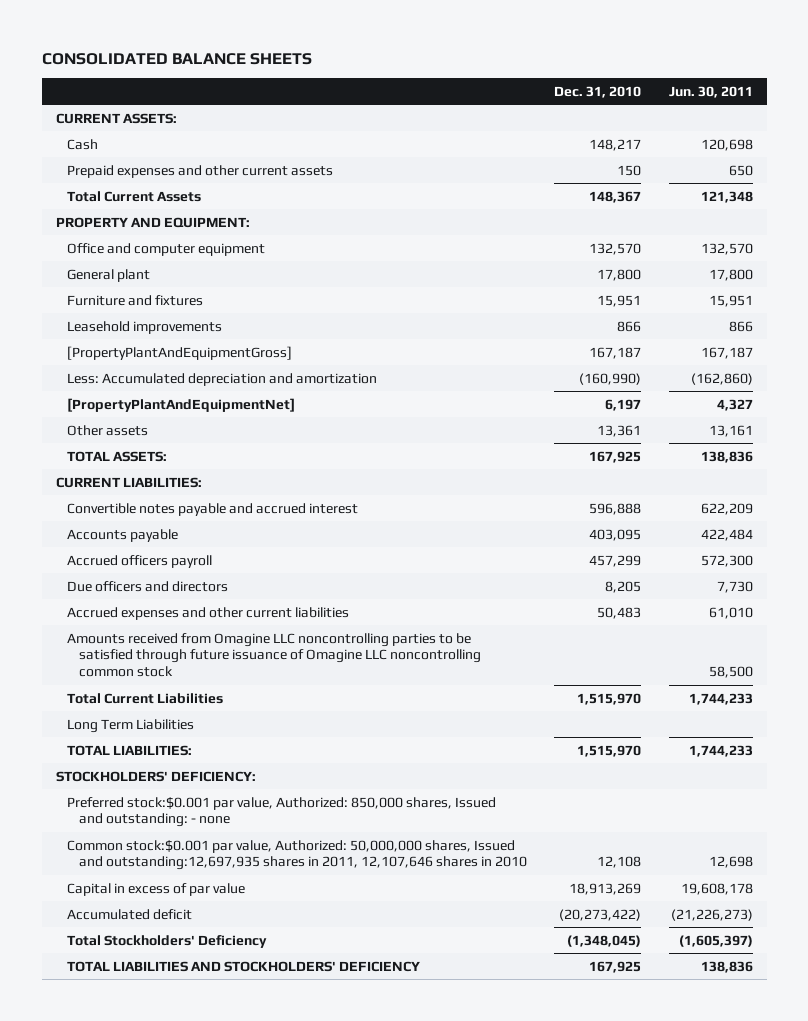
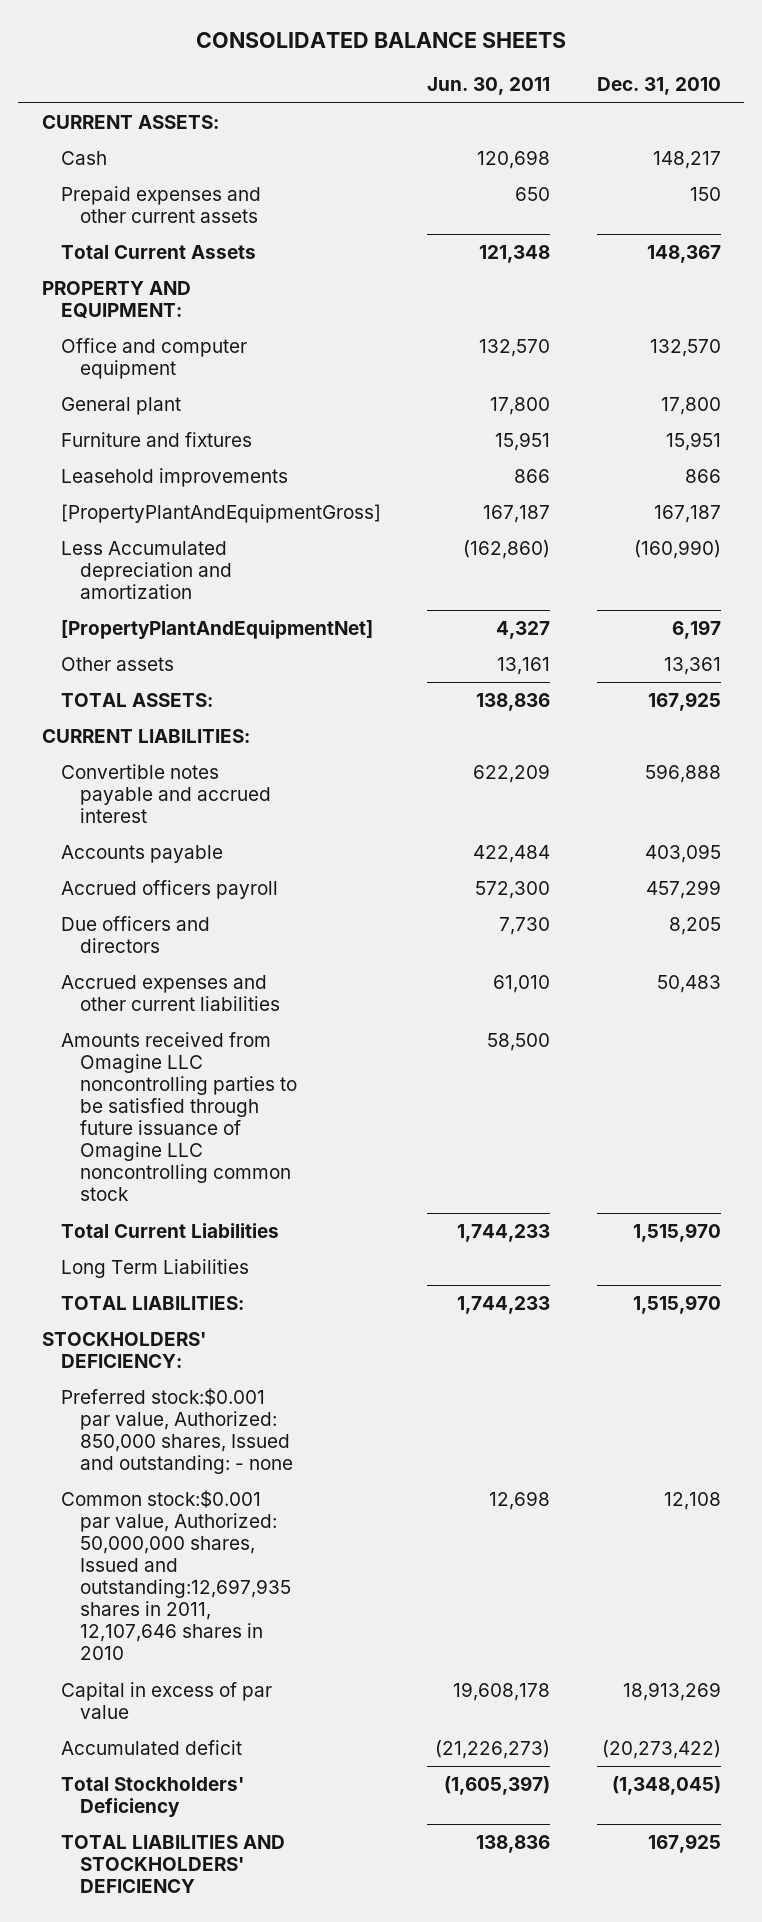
- | Dec. 31, 2010 | Jun. 30, 2011
+ | Jun. 30, 2011 | Dec. 31, 2010
- Less: Accumulated depreciation and amortization | (160,990) | (162,860)
+ Less Accumulated depreciation and amortization | (162,860) | (160,990)

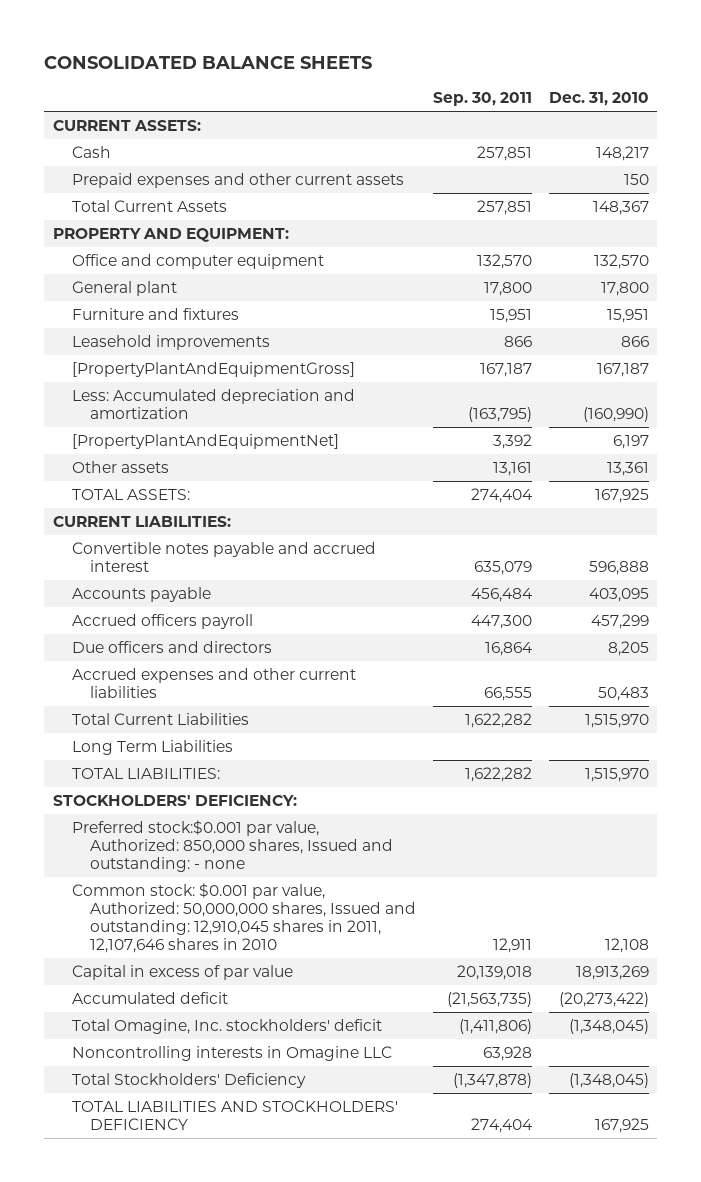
- | Jun. 30, 2011 | Dec. 31, 2010
+ | Sep. 30, 2011 | Dec. 31, 2010
- Less Accumulated depreciation and amortization | (162,860) | (160,990)
+ Less: Accumulated depreciation and amortization | (163,795) | (160,990)
- Amounts received from Omagine LLC noncontrolling parties to be satisfied through future issuance of Omagine LLC noncontrolling common stock | 58,500 |
- Common stock:$0.001 par value, Authorized: 50,000,000 shares, Issued and outstanding:12,697,935 shares in 2011, 12,107,646 shares in 2010 | 12,698 | 12,108
+ Common stock: $0.001 par value, Authorized: 50,000,000 shares, Issued and outstanding: 12,910,045 shares in 2011, 12,107,646 shares in 2010 | 12,911 | 12,108
+ Total Omagine, Inc. stockholders' deficit | (1,411,806) | (1,348,045)
+ Noncontrolling interests in Omagine LLC | 63,928 |

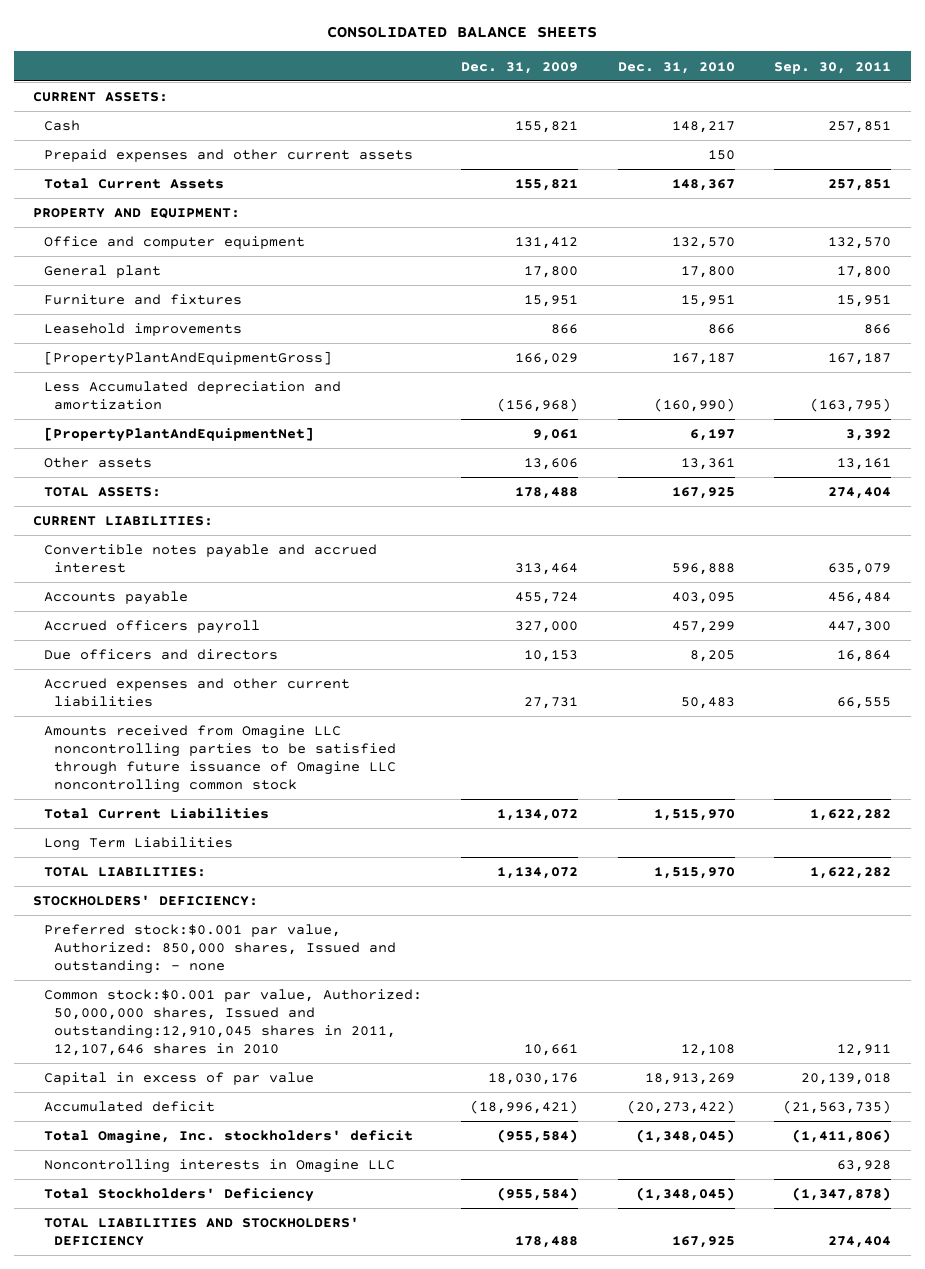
- | Sep. 30, 2011 | Dec. 31, 2010
+ | Dec. 31, 2009 | Dec. 31, 2010 | Sep. 30, 2011
- Less: Accumulated depreciation and amortization | (163,795) | (160,990)
+ Less Accumulated depreciation and amortization | (156,968) | (160,990) | (163,795)
+ Amounts received from Omagine LLC noncontrolling parties to be satisfied through future issuance of Omagine LLC noncontrolling common stock
- Common stock: $0.001 par value, Authorized: 50,000,000 shares, Issued and outstanding: 12,910,045 shares in 2011, 12,107,646 shares in 2010 | 12,911 | 12,108
+ Common stock:$0.001 par value, Authorized: 50,000,000 shares, Issued and outstanding:12,910,045 shares in 2011, 12,107,646 shares in 2010 | 10,661 | 12,108 | 12,911

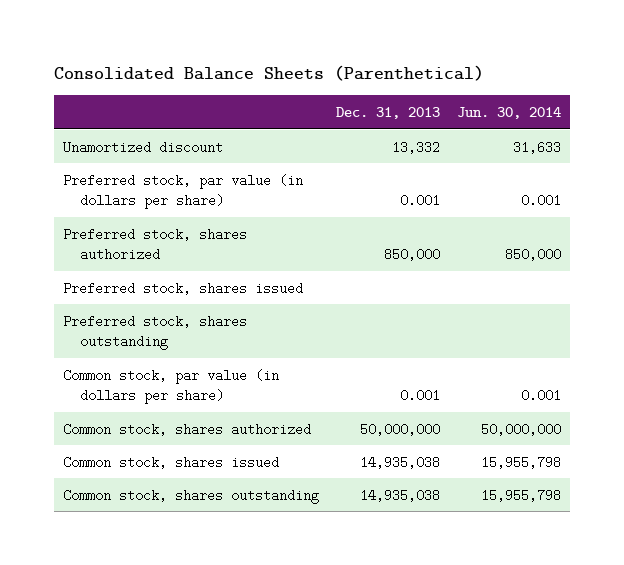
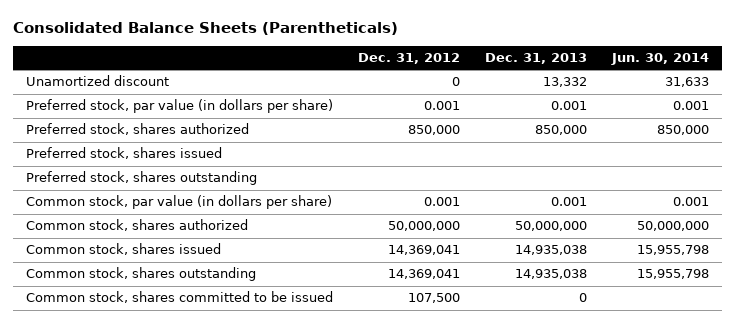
- Consolidated Balance Sheets (Parenthetical)
+ Consolidated Balance Sheets (Parentheticals)
- | Dec. 31, 2013 | Jun. 30, 2014
+ | Dec. 31, 2012 | Dec. 31, 2013 | Jun. 30, 2014
+ Common stock, shares committed to be issued | 107,500 | 0 |

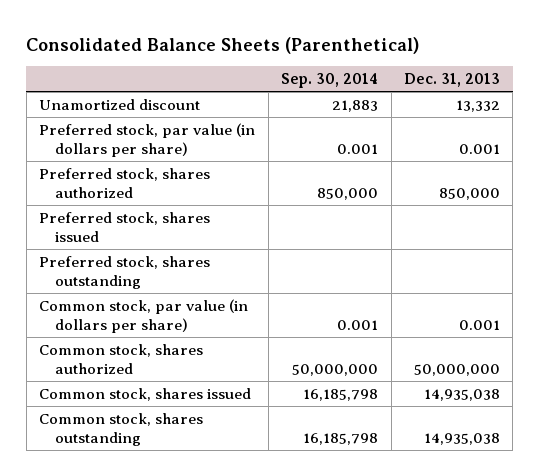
- Consolidated Balance Sheets (Parentheticals)
+ Consolidated Balance Sheets (Parenthetical)
- | Dec. 31, 2012 | Dec. 31, 2013 | Jun. 30, 2014
+ | Sep. 30, 2014 | Dec. 31, 2013
- Common stock, shares committed to be issued | 107,500 | 0 |

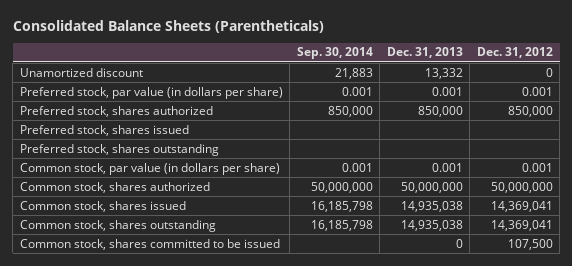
- Consolidated Balance Sheets (Parenthetical)
+ Consolidated Balance Sheets (Parentheticals)
- | Sep. 30, 2014 | Dec. 31, 2013
+ | Sep. 30, 2014 | Dec. 31, 2013 | Dec. 31, 2012
+ Common stock, shares committed to be issued | | 0 | 107,500

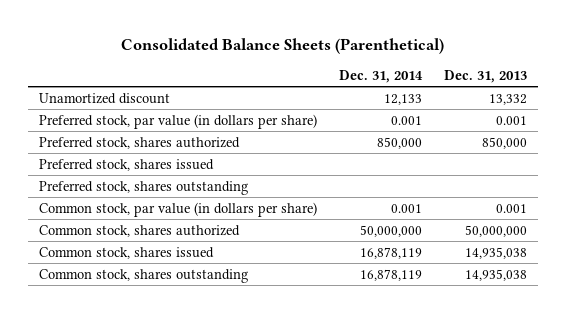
- Consolidated Balance Sheets (Parentheticals)
+ Consolidated Balance Sheets (Parenthetical)
- | Sep. 30, 2014 | Dec. 31, 2013 | Dec. 31, 2012
+ | Dec. 31, 2014 | Dec. 31, 2013
- Common stock, shares committed to be issued | | 0 | 107,500

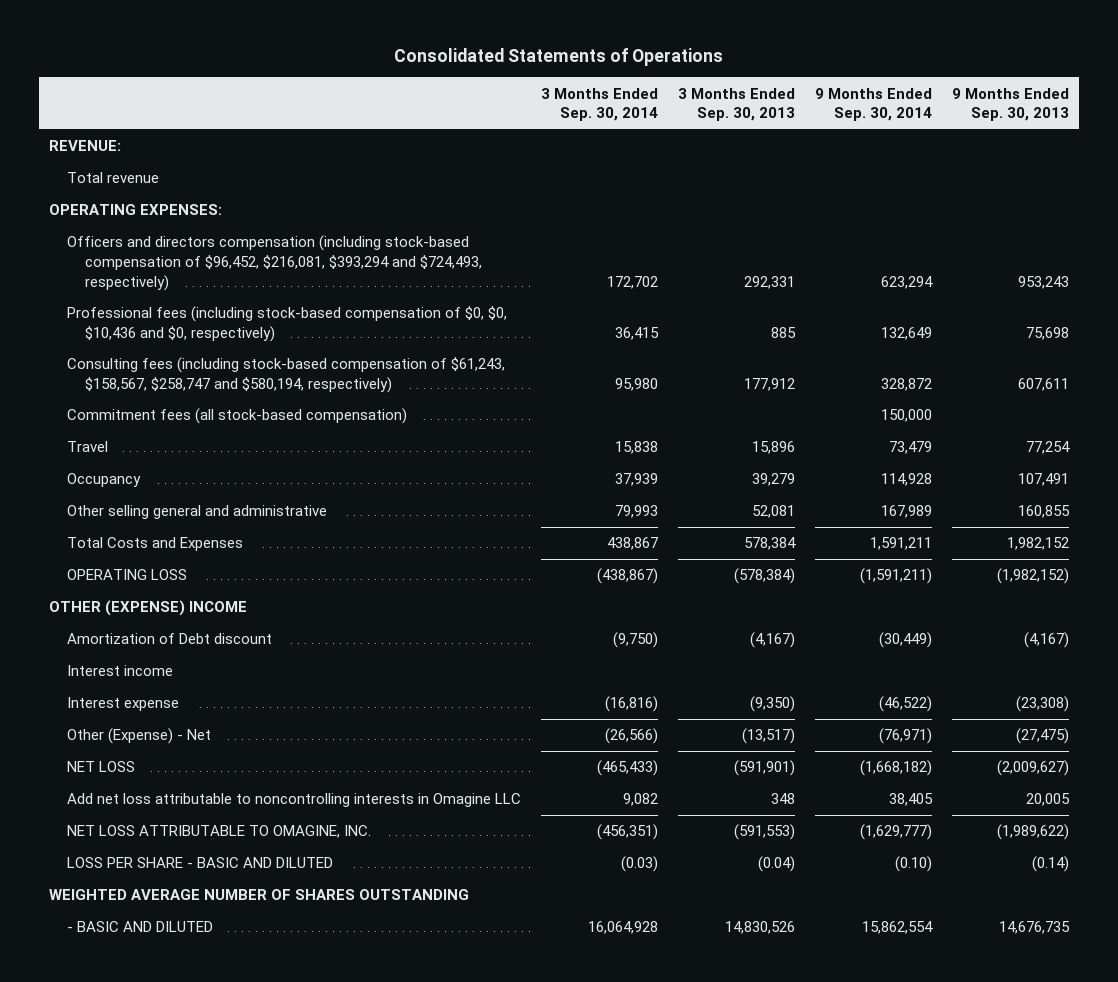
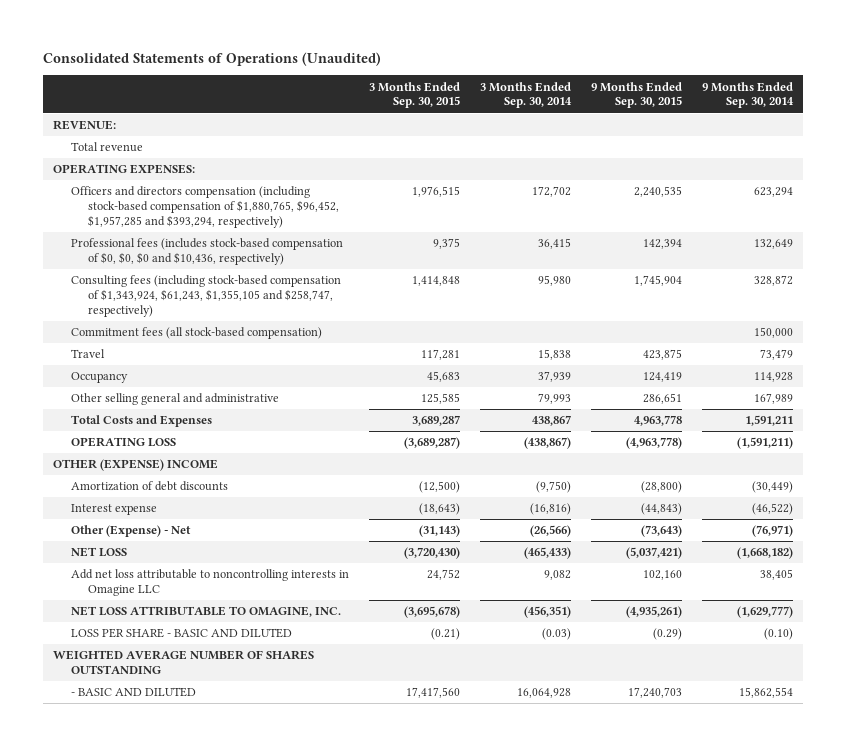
- Consolidated Statements of Operations
+ Consolidated Statements of Operations (Unaudited)
- | 3 Months Ended Sep. 30, 2014 | 3 Months Ended Sep. 30, 2013 | 9 Months Ended Sep. 30, 2014 | 9 Months Ended Sep. 30, 2013
+ | 3 Months Ended Sep. 30, 2015 | 3 Months Ended Sep. 30, 2014 | 9 Months Ended Sep. 30, 2015 | 9 Months Ended Sep. 30, 2014
- Officers and directors compensation (including stock-based compensation of $96,452, $216,081, $393,294 and $724,493, respectively) | 172,702 | 292,331 | 623,294 | 953,243
- Professional fees (including stock-based compensation of $0, $0, $10,436 and $0, respectively) | 36,415 | 885 | 132,649 | 75,698
- Consulting fees (including stock-based compensation of $61,243, $158,567, $258,747 and $580,194, respectively) | 95,980 | 177,912 | 328,872 | 607,611
+ Officers and directors compensation (including stock-based compensation of $1,880,765, $96,452, $1,957,285 and $393,294, respectively) | 1,976,515 | 172,702 | 2,240,535 | 623,294
+ Professional fees (includes stock-based compensation of $0, $0, $0 and $10,436, respectively) | 9,375 | 36,415 | 142,394 | 132,649
+ Consulting fees (including stock-based compensation of $1,343,924, $61,243, $1,355,105 and $258,747, respectively) | 1,414,848 | 95,980 | 1,745,904 | 328,872
- Amortization of Debt discount | (9,750) | (4,167) | (30,449) | (4,167)
- Interest income
+ Amortization of debt discounts | (12,500) | (9,750) | (28,800) | (30,449)

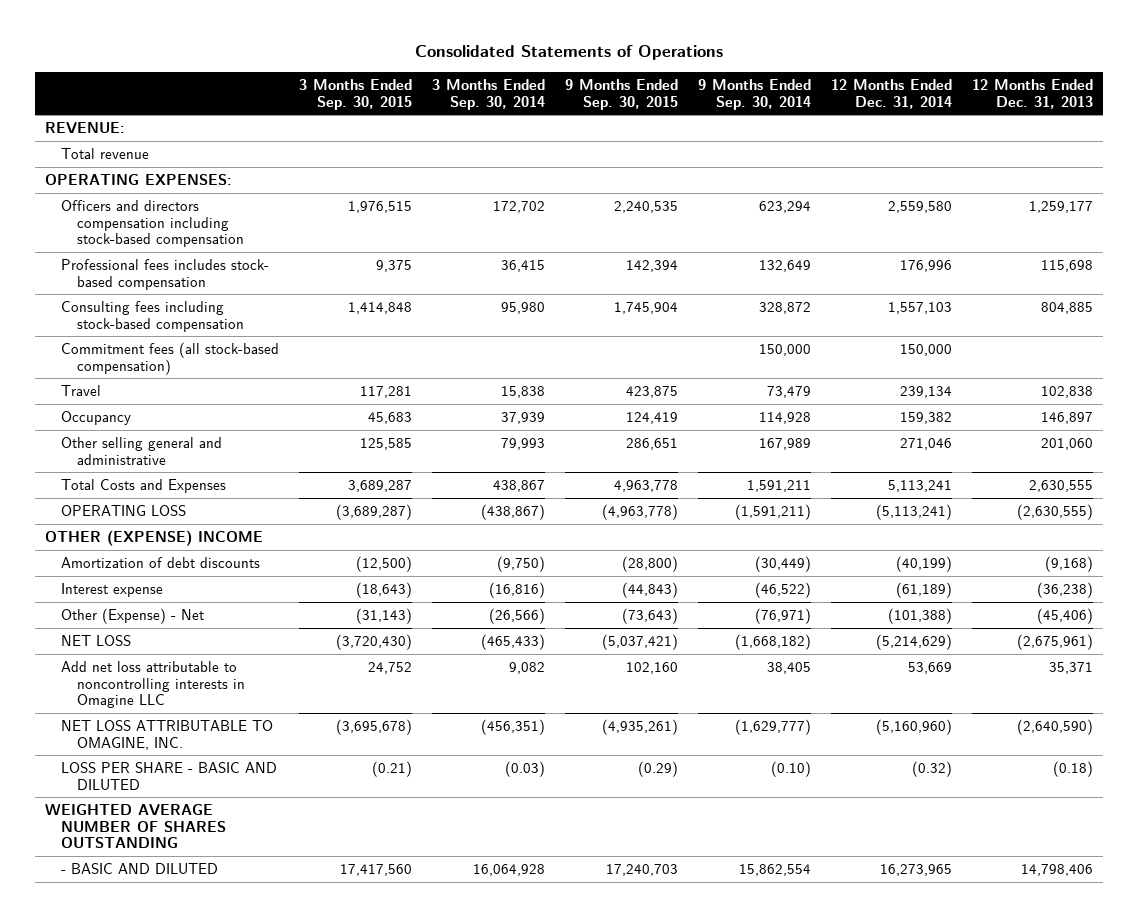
- Consolidated Statements of Operations (Unaudited)
+ Consolidated Statements of Operations
- | 3 Months Ended Sep. 30, 2015 | 3 Months Ended Sep. 30, 2014 | 9 Months Ended Sep. 30, 2015 | 9 Months Ended Sep. 30, 2014
+ | 3 Months Ended Sep. 30, 2015 | 3 Months Ended Sep. 30, 2014 | 9 Months Ended Sep. 30, 2015 | 9 Months Ended Sep. 30, 2014 | 12 Months Ended Dec. 31, 2014 | 12 Months Ended Dec. 31, 2013
- Officers and directors compensation (including stock-based compensation of $1,880,765, $96,452, $1,957,285 and $393,294, respectively) | 1,976,515 | 172,702 | 2,240,535 | 623,294
- Professional fees (includes stock-based compensation of $0, $0, $0 and $10,436, respectively) | 9,375 | 36,415 | 142,394 | 132,649
- Consulting fees (including stock-based compensation of $1,343,924, $61,243, $1,355,105 and $258,747, respectively) | 1,414,848 | 95,980 | 1,745,904 | 328,872
+ Officers and directors compensation including stock-based compensation | 1,976,515 | 172,702 | 2,240,535 | 623,294 | 2,559,580 | 1,259,177
+ Professional fees includes stock- based compensation | 9,375 | 36,415 | 142,394 | 132,649 | 176,996 | 115,698
+ Consulting fees including stock-based compensation | 1,414,848 | 95,980 | 1,745,904 | 328,872 | 1,557,103 | 804,885

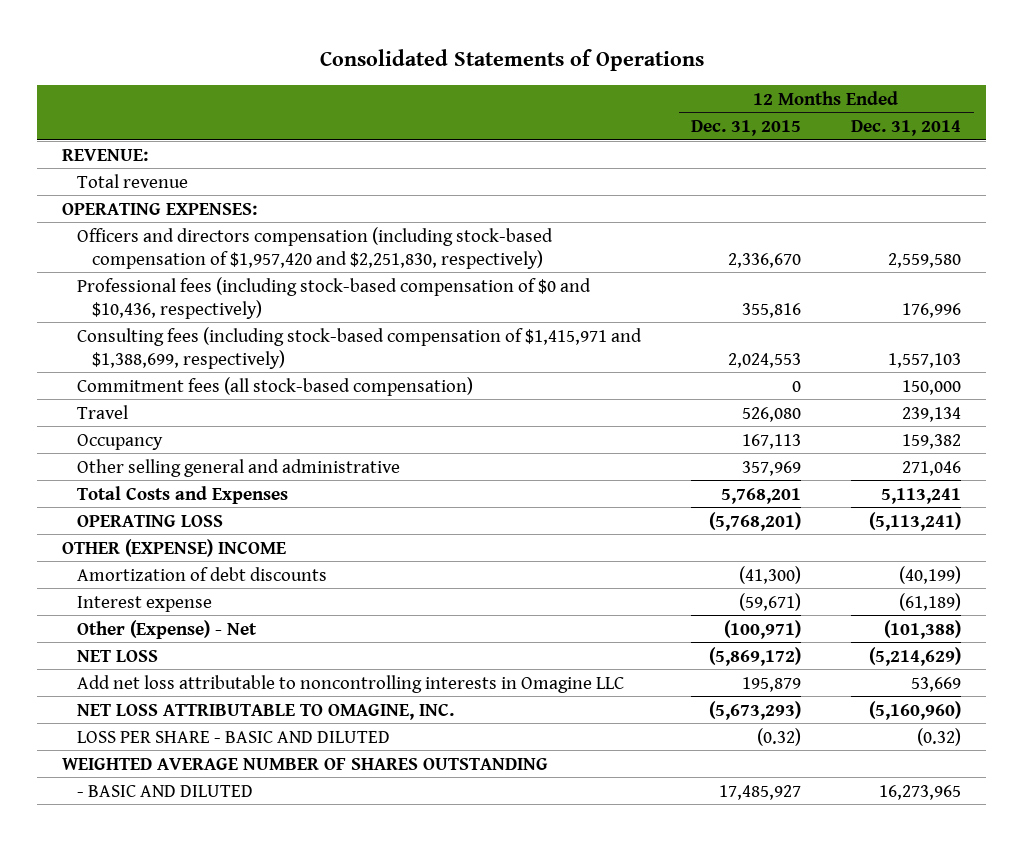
- | 3 Months Ended Sep. 30, 2015 | 3 Months Ended Sep. 30, 2014 | 9 Months Ended Sep. 30, 2015 | 9 Months Ended Sep. 30, 2014 | 12 Months Ended Dec. 31, 2014 | 12 Months Ended Dec. 31, 2013
+ | 12 Months Ended Dec. 31, 2015 | 12 Months Ended Dec. 31, 2014
- Officers and directors compensation including stock-based compensation | 1,976,515 | 172,702 | 2,240,535 | 623,294 | 2,559,580 | 1,259,177
- Professional fees includes stock- based compensation | 9,375 | 36,415 | 142,394 | 132,649 | 176,996 | 115,698
- Consulting fees including stock-based compensation | 1,414,848 | 95,980 | 1,745,904 | 328,872 | 1,557,103 | 804,885
+ Officers and directors compensation (including stock-based compensation of $1,957,420 and $2,251,830, respectively) | 2,336,670 | 2,559,580
+ Professional fees (including stock-based compensation of $0 and $10,436, respectively) | 355,816 | 176,996
+ Consulting fees (including stock-based compensation of $1,415,971 and $1,388,699, respectively) | 2,024,553 | 1,557,103

